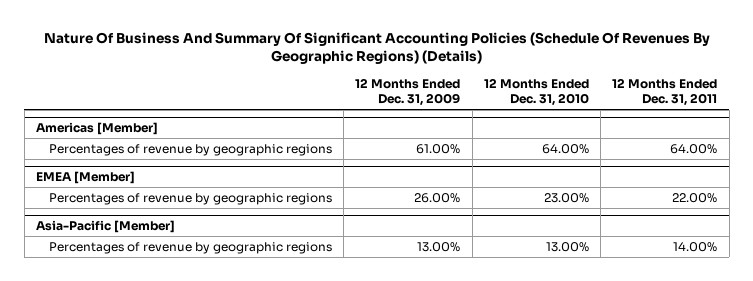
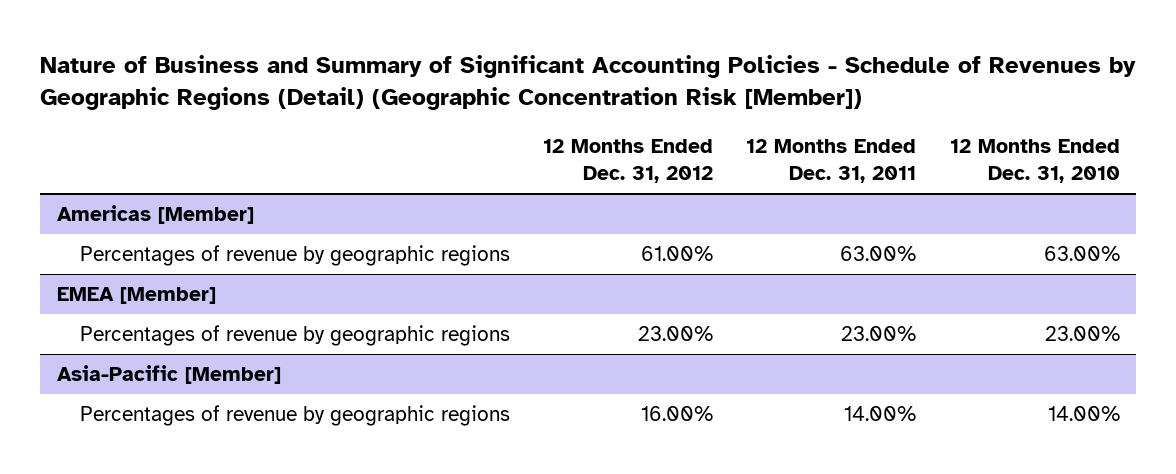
- Nature Of Business And Summary Of Significant Accounting Policies (Schedule Of Revenues By Geographic Regions) (Details)
+ Nature of Business and Summary of Significant Accounting Policies - Schedule of Revenues by Geographic Regions (Detail) (Geographic Concentration Risk [Member])
- | 12 Months Ended Dec. 31, 2009 | 12 Months Ended Dec. 31, 2010 | 12 Months Ended Dec. 31, 2011
+ | 12 Months Ended Dec. 31, 2012 | 12 Months Ended Dec. 31, 2011 | 12 Months Ended Dec. 31, 2010
@ Americas [Member]
- Percentages of revenue by geographic regions | 61.00% | 64.00% | 64.00%
+ Percentages of revenue by geographic regions | 61.00% | 63.00% | 63.00%
@ EMEA [Member]
- Percentages of revenue by geographic regions | 26.00% | 23.00% | 22.00%
+ Percentages of revenue by geographic regions | 23.00% | 23.00% | 23.00%
@ Asia-Pacific [Member]
- Percentages of revenue by geographic regions | 13.00% | 13.00% | 14.00%
+ Percentages of revenue by geographic regions | 16.00% | 14.00% | 14.00%

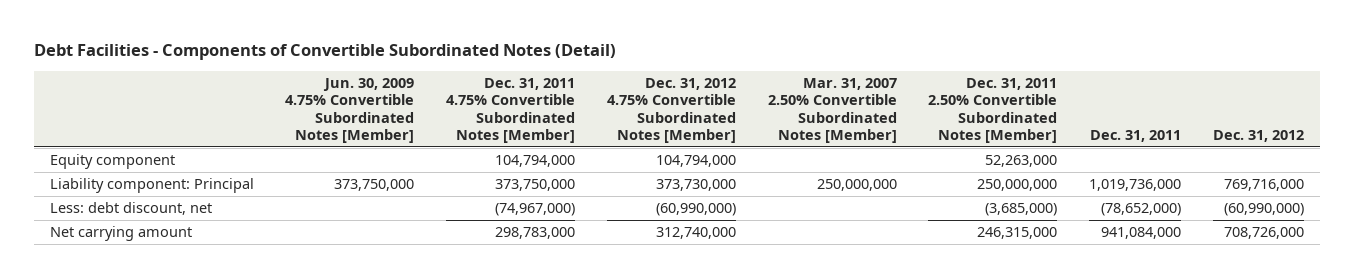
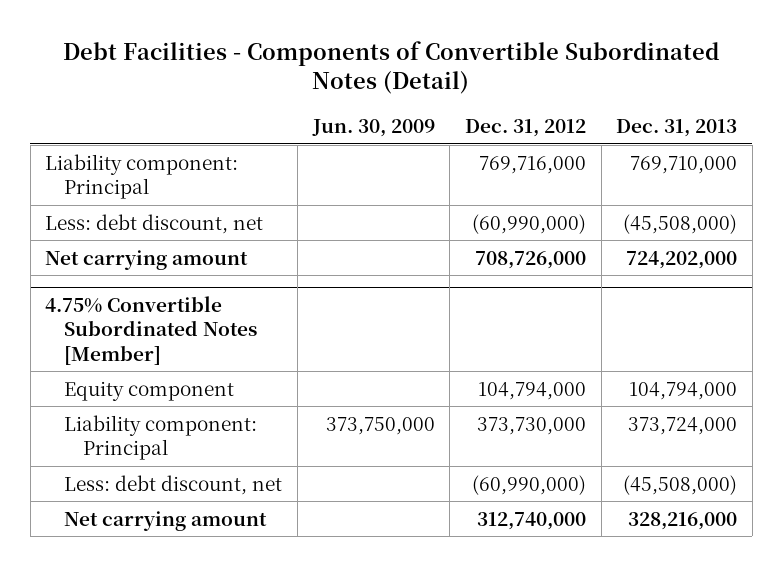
- | Jun. 30, 2009 4.75% Convertible Subordinated Notes [Member] | Dec. 31, 2011 4.75% Convertible Subordinated Notes [Member] | Dec. 31, 2012 4.75% Convertible Subordinated Notes [Member] | Mar. 31, 2007 2.50% Convertible Subordinated Notes [Member] | Dec. 31, 2011 2.50% Convertible Subordinated Notes [Member] | Dec. 31, 2011 | Dec. 31, 2012
+ | Jun. 30, 2009 | Dec. 31, 2012 | Dec. 31, 2013
- Equity component | | 104,794,000 | 104,794,000 | | 52,263,000 | |
+ 4.75% Convertible Subordinated Notes [Member]
+ Equity component | | 104,794,000 | 104,794,000
+ Liability component: Principal | 373,750,000 | 373,730,000 | 373,724,000
+ Less: debt discount, net | | (60,990,000) | (45,508,000)
+ Net carrying amount | | 312,740,000 | 328,216,000

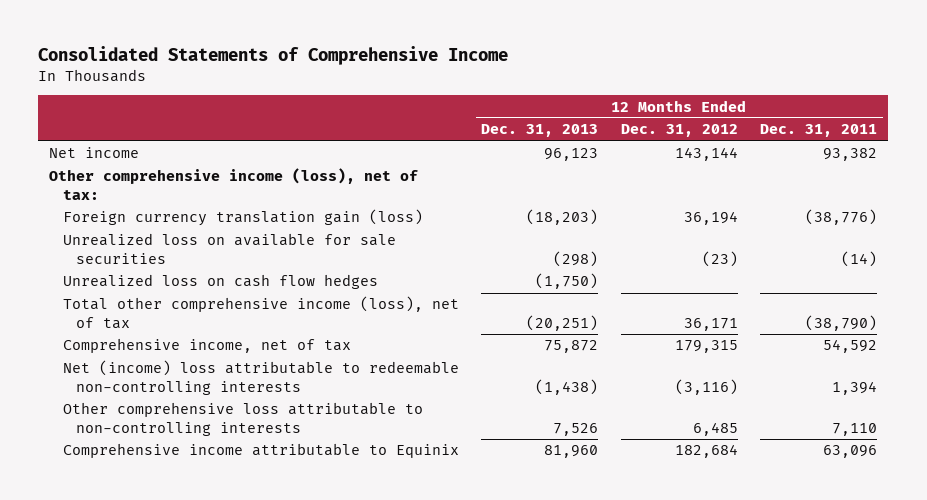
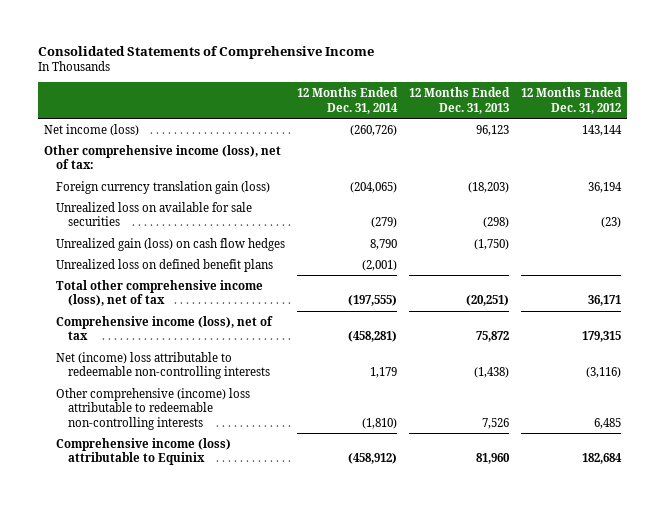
- | 12 Months Ended Dec. 31, 2013 | 12 Months Ended Dec. 31, 2012 | 12 Months Ended Dec. 31, 2011
+ | 12 Months Ended Dec. 31, 2014 | 12 Months Ended Dec. 31, 2013 | 12 Months Ended Dec. 31, 2012
- Net income | 96,123 | 143,144 | 93,382
+ Net income (loss) | (260,726) | 96,123 | 143,144
- Unrealized loss on cash flow hedges | (1,750) | |
+ Unrealized gain (loss) on cash flow hedges | 8,790 | (1,750) |
+ Unrealized loss on defined benefit plans | (2,001) | |
- Comprehensive income, net of tax | 75,872 | 179,315 | 54,592
+ Comprehensive income (loss), net of tax | (458,281) | 75,872 | 179,315
- Other comprehensive loss attributable to non-controlling interests | 7,526 | 6,485 | 7,110
- Comprehensive income attributable to Equinix | 81,960 | 182,684 | 63,096
+ Other comprehensive (income) loss attributable to redeemable non-controlling interests | (1,810) | 7,526 | 6,485
+ Comprehensive income (loss) attributable to Equinix | (458,912) | 81,960 | 182,684

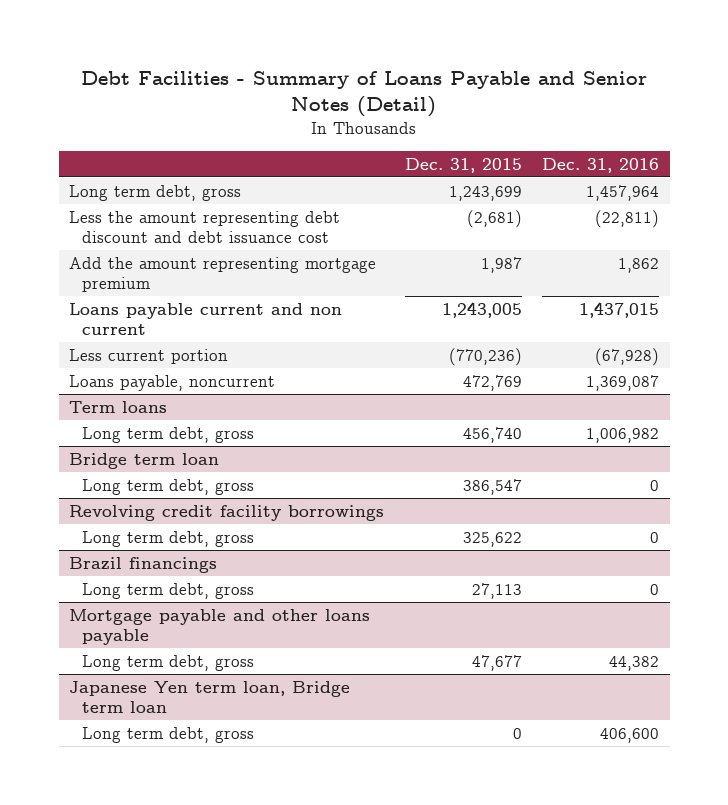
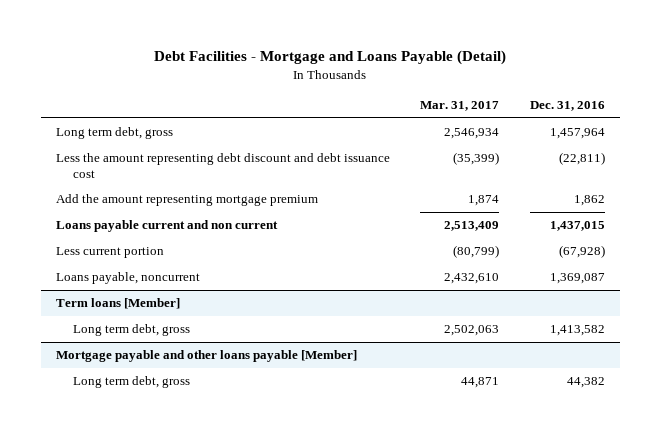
- Debt Facilities - Summary of Loans Payable and Senior Notes (Detail)
+ Debt Facilities - Mortgage and Loans Payable (Detail)
- | Dec. 31, 2015 | Dec. 31, 2016
+ | Mar. 31, 2017 | Dec. 31, 2016
- Term loans
- Long term debt, gross | 456,740 | 1,006,982
- Bridge term loan
- Long term debt, gross | 386,547 | 0
- Revolving credit facility borrowings
- Long term debt, gross | 325,622 | 0
- Brazil financings
- Long term debt, gross | 27,113 | 0
- Mortgage payable and other loans payable
+ Term loans [Member]
+ Long term debt, gross | 2,502,063 | 1,413,582
+ Mortgage payable and other loans payable [Member]
- Japanese Yen term loan, Bridge term loan
- Long term debt, gross | 0 | 406,600

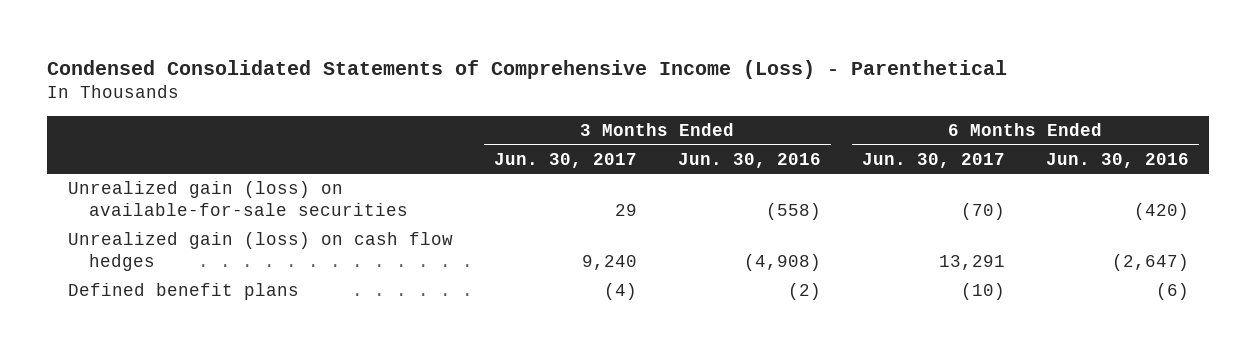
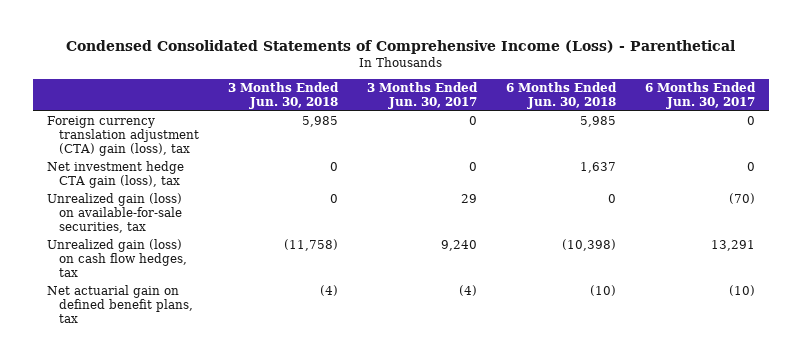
- | 3 Months Ended Jun. 30, 2017 | 3 Months Ended Jun. 30, 2016 | 6 Months Ended Jun. 30, 2017 | 6 Months Ended Jun. 30, 2016
+ | 3 Months Ended Jun. 30, 2018 | 3 Months Ended Jun. 30, 2017 | 6 Months Ended Jun. 30, 2018 | 6 Months Ended Jun. 30, 2017
- Unrealized gain (loss) on available-for-sale securities | 29 | (558) | (70) | (420)
- Unrealized gain (loss) on cash flow hedges | 9,240 | (4,908) | 13,291 | (2,647)
- Defined benefit plans | (4) | (2) | (10) | (6)
+ Foreign currency translation adjustment (CTA) gain (loss), tax | 5,985 | 0 | 5,985 | 0
+ Net investment hedge CTA gain (loss), tax | 0 | 0 | 1,637 | 0
+ Unrealized gain (loss) on available-for-sale securities, tax | 0 | 29 | 0 | (70)
+ Unrealized gain (loss) on cash flow hedges, tax | (11,758) | 9,240 | (10,398) | 13,291
+ Net actuarial gain on defined benefit plans, tax | (4) | (4) | (10) | (10)

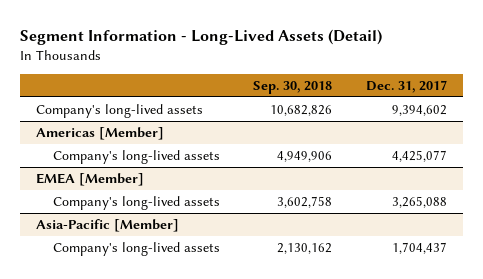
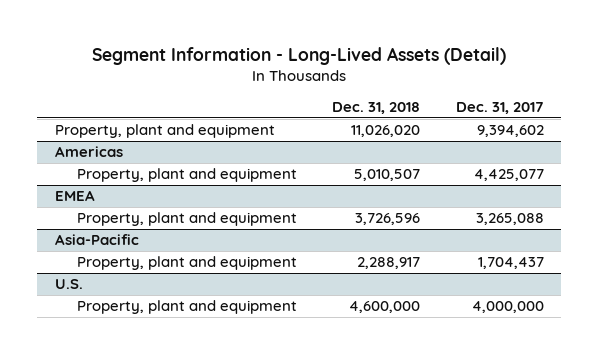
- | Sep. 30, 2018 | Dec. 31, 2017
+ | Dec. 31, 2018 | Dec. 31, 2017
- Company's long-lived assets | 10,682,826 | 9,394,602
- Americas [Member]
- Company's long-lived assets | 4,949,906 | 4,425,077
- EMEA [Member]
- Company's long-lived assets | 3,602,758 | 3,265,088
- Asia-Pacific [Member]
- Company's long-lived assets | 2,130,162 | 1,704,437
+ Property, plant and equipment | 11,026,020 | 9,394,602
+ Americas
+ Property, plant and equipment | 5,010,507 | 4,425,077
+ EMEA
+ Property, plant and equipment | 3,726,596 | 3,265,088
+ Asia-Pacific
+ Property, plant and equipment | 2,288,917 | 1,704,437
+ U.S.
+ Property, plant and equipment | 4,600,000 | 4,000,000

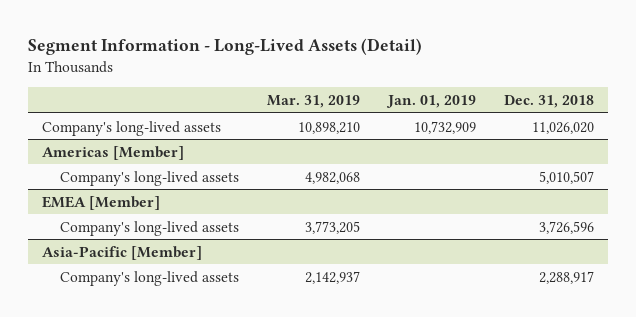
- | Dec. 31, 2018 | Dec. 31, 2017
+ | Mar. 31, 2019 | Jan. 01, 2019 | Dec. 31, 2018
- Property, plant and equipment | 11,026,020 | 9,394,602
- Americas
- Property, plant and equipment | 5,010,507 | 4,425,077
- EMEA
- Property, plant and equipment | 3,726,596 | 3,265,088
- Asia-Pacific
- Property, plant and equipment | 2,288,917 | 1,704,437
- U.S.
- Property, plant and equipment | 4,600,000 | 4,000,000
+ Company's long-lived assets | 10,898,210 | 10,732,909 | 11,026,020
+ Americas [Member]
+ Company's long-lived assets | 4,982,068 | | 5,010,507
+ EMEA [Member]
+ Company's long-lived assets | 3,773,205 | | 3,726,596
+ Asia-Pacific [Member]
+ Company's long-lived assets | 2,142,937 | | 2,288,917

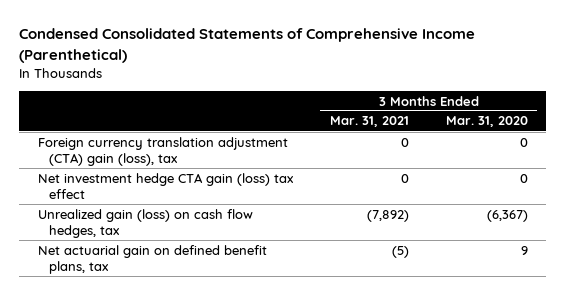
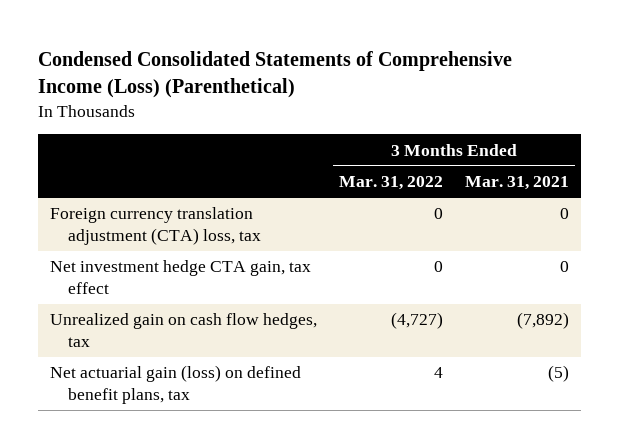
- Condensed Consolidated Statements of Comprehensive Income (Parenthetical)
+ Condensed Consolidated Statements of Comprehensive Income (Loss) (Parenthetical)
- | 3 Months Ended Mar. 31, 2021 | 3 Months Ended Mar. 31, 2020
+ | 3 Months Ended Mar. 31, 2022 | 3 Months Ended Mar. 31, 2021
- Foreign currency translation adjustment (CTA) gain (loss), tax | 0 | 0
- Net investment hedge CTA gain (loss) tax effect | 0 | 0
- Unrealized gain (loss) on cash flow hedges, tax | (7,892) | (6,367)
- Net actuarial gain on defined benefit plans, tax | (5) | 9
+ Foreign currency translation adjustment (CTA) loss, tax | 0 | 0
+ Net investment hedge CTA gain, tax effect | 0 | 0
+ Unrealized gain on cash flow hedges, tax | (4,727) | (7,892)
+ Net actuarial gain (loss) on defined benefit plans, tax | 4 | (5)

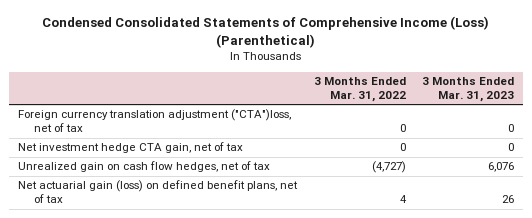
- | 3 Months Ended Mar. 31, 2022 | 3 Months Ended Mar. 31, 2021
+ | 3 Months Ended Mar. 31, 2022 | 3 Months Ended Mar. 31, 2023
- Foreign currency translation adjustment (CTA) loss, tax | 0 | 0
- Net investment hedge CTA gain, tax effect | 0 | 0
- Unrealized gain on cash flow hedges, tax | (4,727) | (7,892)
- Net actuarial gain (loss) on defined benefit plans, tax | 4 | (5)
+ Foreign currency translation adjustment ("CTA")loss, net of tax | 0 | 0
+ Net investment hedge CTA gain, net of tax | 0 | 0
+ Unrealized gain on cash flow hedges, net of tax | (4,727) | 6,076
+ Net actuarial gain (loss) on defined benefit plans, net of tax | 4 | 26

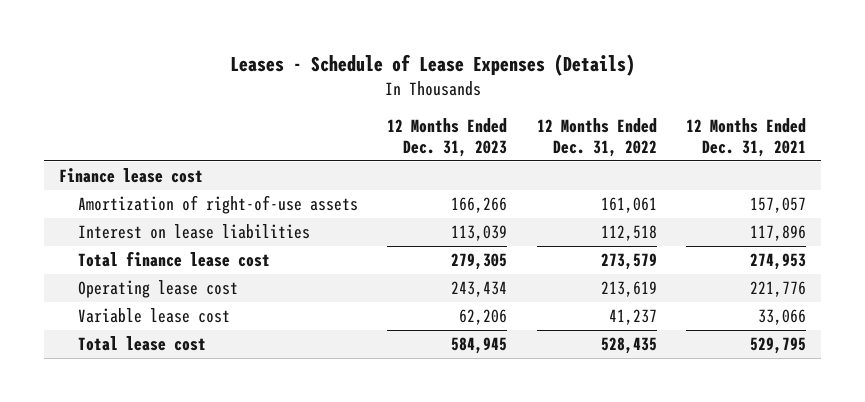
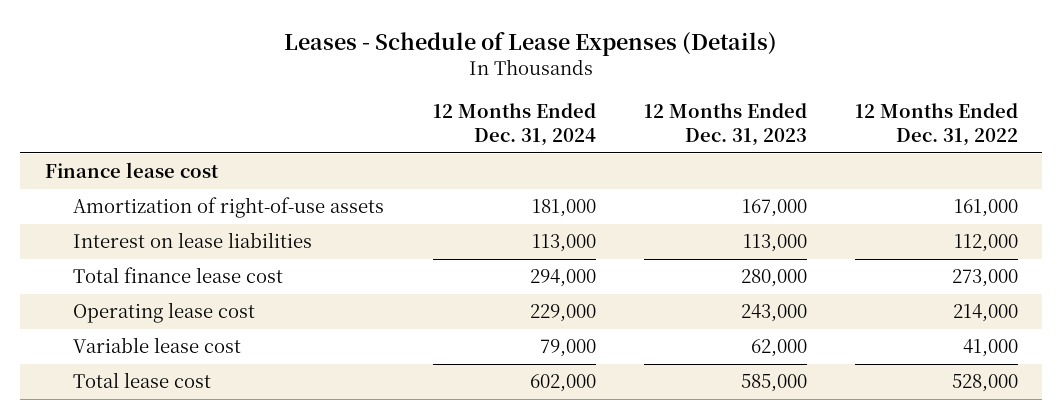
- | 12 Months Ended Dec. 31, 2023 | 12 Months Ended Dec. 31, 2022 | 12 Months Ended Dec. 31, 2021
+ | 12 Months Ended Dec. 31, 2024 | 12 Months Ended Dec. 31, 2023 | 12 Months Ended Dec. 31, 2022
- Amortization of right-of-use assets | 166,266 | 161,061 | 157,057
- Interest on lease liabilities | 113,039 | 112,518 | 117,896
- Total finance lease cost | 279,305 | 273,579 | 274,953
- Operating lease cost | 243,434 | 213,619 | 221,776
- Variable lease cost | 62,206 | 41,237 | 33,066
- Total lease cost | 584,945 | 528,435 | 529,795
+ Amortization of right-of-use assets | 181,000 | 167,000 | 161,000
+ Interest on lease liabilities | 113,000 | 113,000 | 112,000
+ Total finance lease cost | 294,000 | 280,000 | 273,000
+ Operating lease cost | 229,000 | 243,000 | 214,000
+ Variable lease cost | 79,000 | 62,000 | 41,000
+ Total lease cost | 602,000 | 585,000 | 528,000

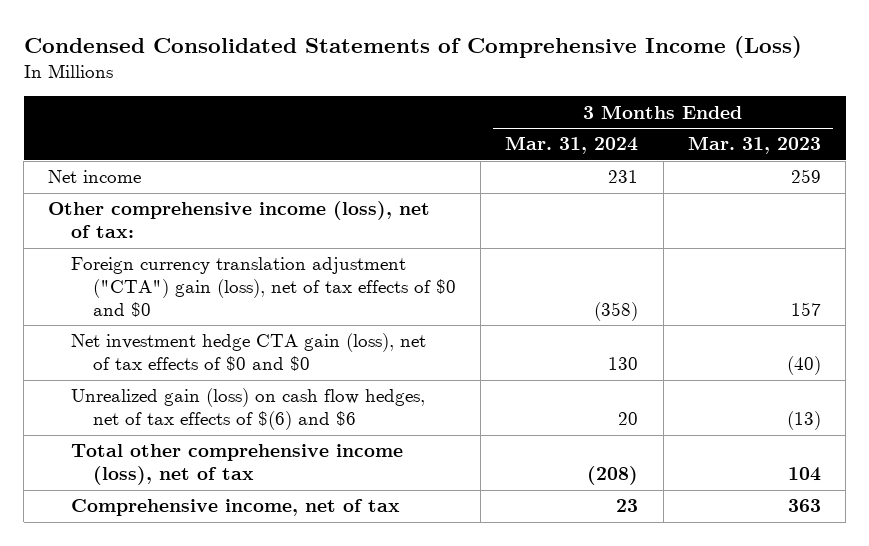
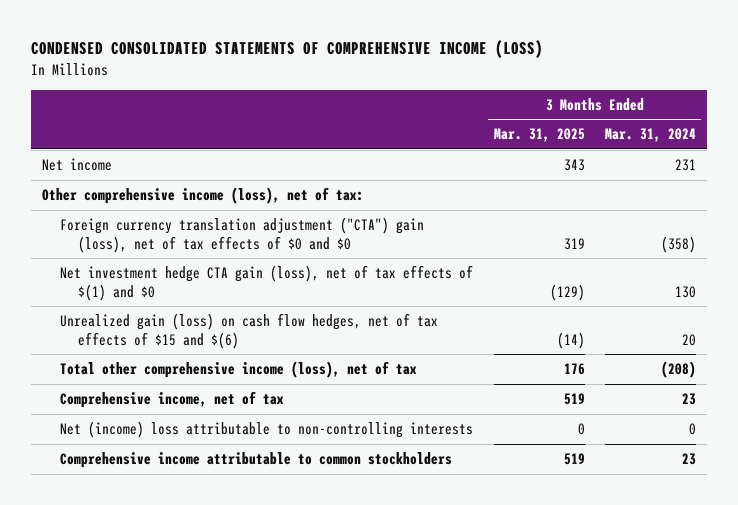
- Condensed Consolidated Statements of Comprehensive Income (Loss)
+ CONDENSED CONSOLIDATED STATEMENTS OF COMPREHENSIVE INCOME (LOSS)
- | 3 Months Ended Mar. 31, 2024 | 3 Months Ended Mar. 31, 2023
+ | 3 Months Ended Mar. 31, 2025 | 3 Months Ended Mar. 31, 2024
- Net investment hedge CTA gain (loss), net of tax effects of $0 and $0 | 130 | (40)
- Unrealized gain (loss) on cash flow hedges, net of tax effects of $(6) and $6 | 20 | (13)
+ Net investment hedge CTA gain (loss), net of tax effects of $(1) and $0 | (129) | 130
+ Unrealized gain (loss) on cash flow hedges, net of tax effects of $15 and $(6) | (14) | 20
+ Net (income) loss attributable to non-controlling interests | 0 | 0
+ Comprehensive income attributable to common stockholders | 519 | 23

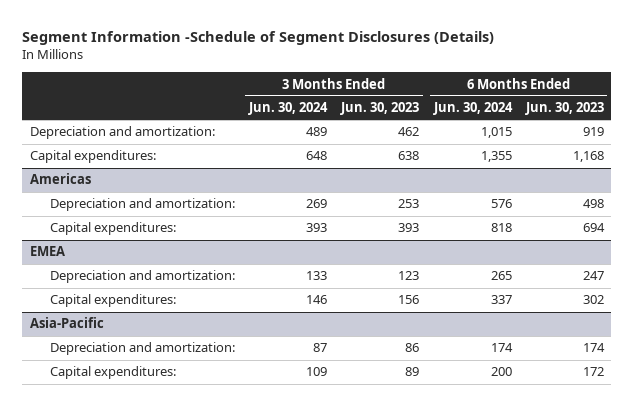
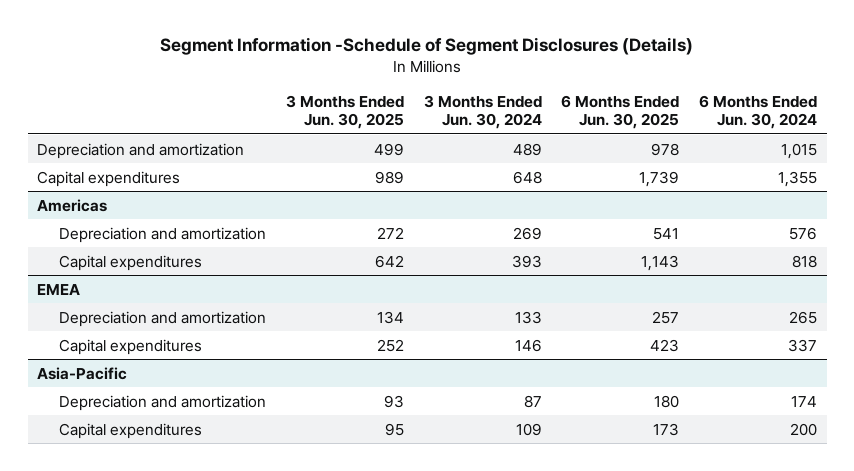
- | 3 Months Ended Jun. 30, 2024 | 3 Months Ended Jun. 30, 2023 | 6 Months Ended Jun. 30, 2024 | 6 Months Ended Jun. 30, 2023
+ | 3 Months Ended Jun. 30, 2025 | 3 Months Ended Jun. 30, 2024 | 6 Months Ended Jun. 30, 2025 | 6 Months Ended Jun. 30, 2024
- Depreciation and amortization: | 489 | 462 | 1,015 | 919
- Capital expenditures: | 648 | 638 | 1,355 | 1,168
+ Depreciation and amortization | 499 | 489 | 978 | 1,015
+ Capital expenditures | 989 | 648 | 1,739 | 1,355
@ Americas
- Depreciation and amortization: | 269 | 253 | 576 | 498
- Capital expenditures: | 393 | 393 | 818 | 694
+ Depreciation and amortization | 272 | 269 | 541 | 576
+ Capital expenditures | 642 | 393 | 1,143 | 818
@ EMEA
- Depreciation and amortization: | 133 | 123 | 265 | 247
- Capital expenditures: | 146 | 156 | 337 | 302
+ Depreciation and amortization | 134 | 133 | 257 | 265
+ Capital expenditures | 252 | 146 | 423 | 337
@ Asia-Pacific
- Depreciation and amortization: | 87 | 86 | 174 | 174
- Capital expenditures: | 109 | 89 | 200 | 172
+ Depreciation and amortization | 93 | 87 | 180 | 174
+ Capital expenditures | 95 | 109 | 173 | 200

